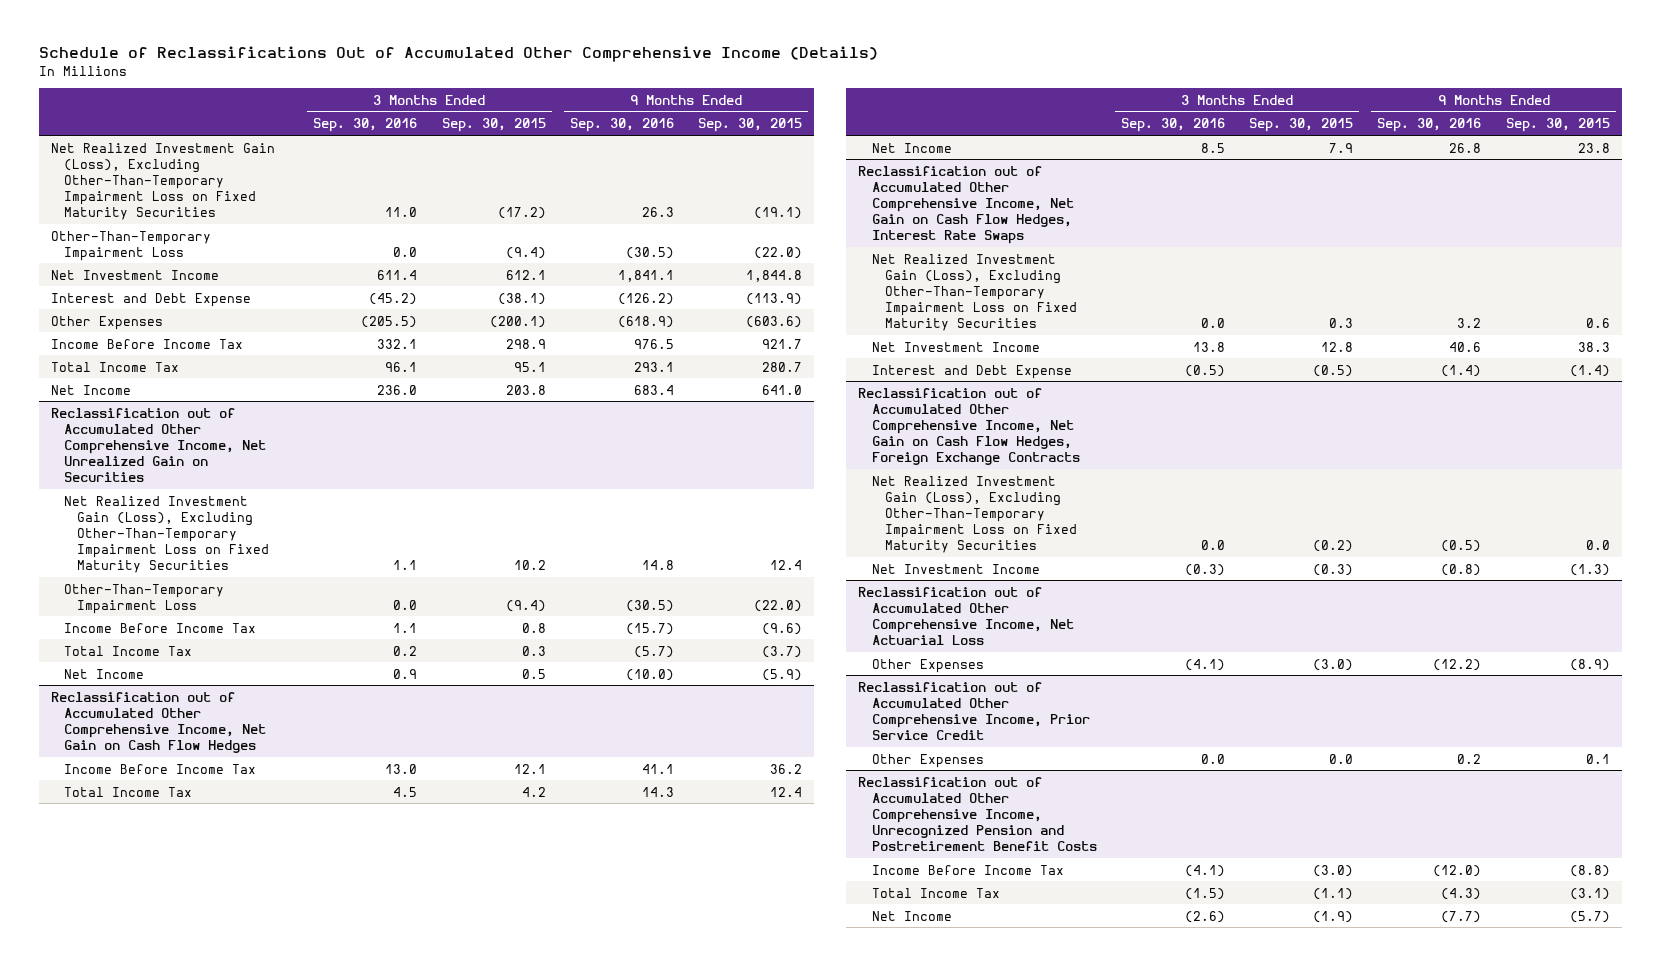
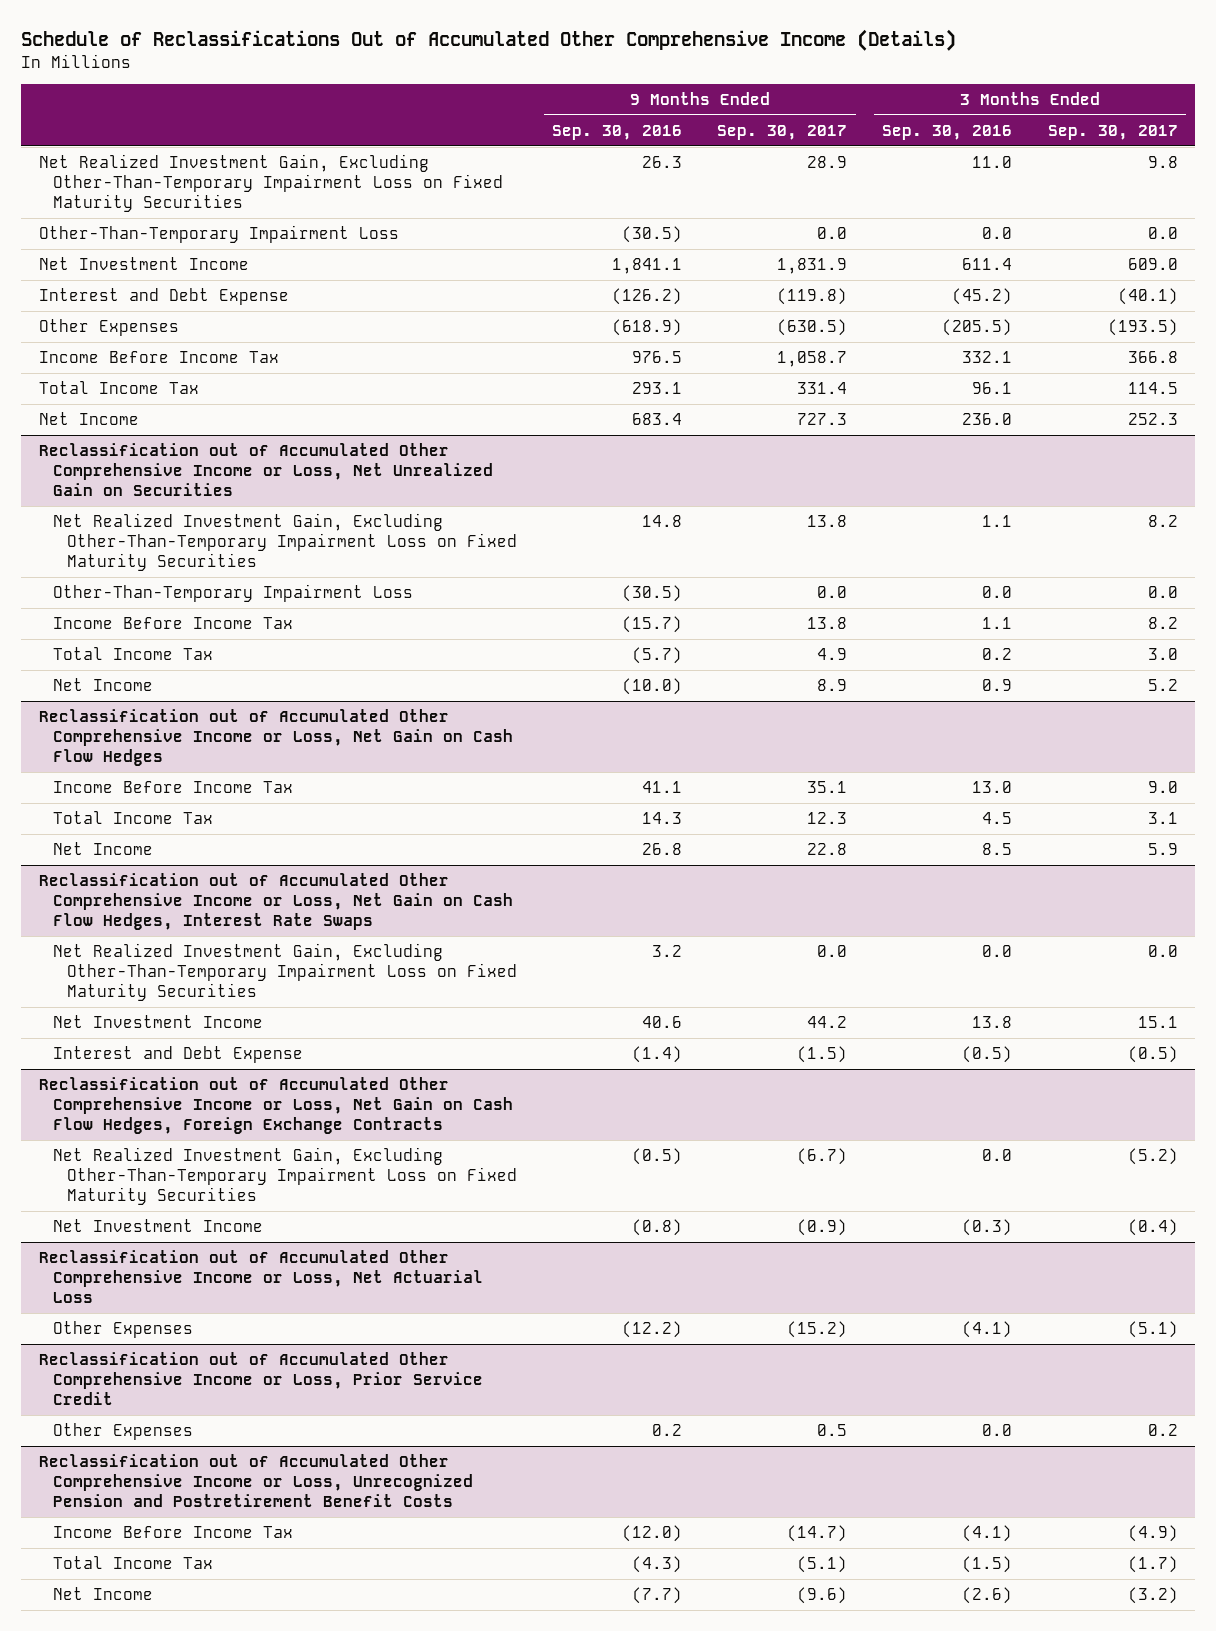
- | 3 Months Ended Sep. 30, 2016 | 3 Months Ended Sep. 30, 2015 | 9 Months Ended Sep. 30, 2016 | 9 Months Ended Sep. 30, 2015
+ | 9 Months Ended Sep. 30, 2016 | 9 Months Ended Sep. 30, 2017 | 3 Months Ended Sep. 30, 2016 | 3 Months Ended Sep. 30, 2017
- Net Realized Investment Gain (Loss), Excluding Other-Than-Temporary Impairment Loss on Fixed Maturity Securities | 11.0 | (17.2) | 26.3 | (19.1)
+ Net Realized Investment Gain, Excluding Other-Than-Temporary Impairment Loss on Fixed Maturity Securities | 26.3 | 28.9 | 11.0 | 9.8
- Reclassification out of Accumulated Other Comprehensive Income, Net Unrealized Gain on Securities
- Net Realized Investment Gain (Loss), Excluding Other-Than-Temporary Impairment Loss on Fixed Maturity Securities | 1.1 | 10.2 | 14.8 | 12.4
+ Reclassification out of Accumulated Other Comprehensive Income or Loss, Net Unrealized Gain on Securities
+ Net Realized Investment Gain, Excluding Other-Than-Temporary Impairment Loss on Fixed Maturity Securities | 14.8 | 13.8 | 1.1 | 8.2
- Reclassification out of Accumulated Other Comprehensive Income, Net Gain on Cash Flow Hedges
+ Reclassification out of Accumulated Other Comprehensive Income or Loss, Net Gain on Cash Flow Hedges
- Reclassification out of Accumulated Other Comprehensive Income, Net Gain on Cash Flow Hedges, Interest Rate Swaps
- Net Realized Investment Gain (Loss), Excluding Other-Than-Temporary Impairment Loss on Fixed Maturity Securities | 0.0 | 0.3 | 3.2 | 0.6
+ Reclassification out of Accumulated Other Comprehensive Income or Loss, Net Gain on Cash Flow Hedges, Interest Rate Swaps
+ Net Realized Investment Gain, Excluding Other-Than-Temporary Impairment Loss on Fixed Maturity Securities | 3.2 | 0.0 | 0.0 | 0.0
- Reclassification out of Accumulated Other Comprehensive Income, Net Gain on Cash Flow Hedges, Foreign Exchange Contracts
- Net Realized Investment Gain (Loss), Excluding Other-Than-Temporary Impairment Loss on Fixed Maturity Securities | 0.0 | (0.2) | (0.5) | 0.0
+ Reclassification out of Accumulated Other Comprehensive Income or Loss, Net Gain on Cash Flow Hedges, Foreign Exchange Contracts
+ Net Realized Investment Gain, Excluding Other-Than-Temporary Impairment Loss on Fixed Maturity Securities | (0.5) | (6.7) | 0.0 | (5.2)
- Reclassification out of Accumulated Other Comprehensive Income, Net Actuarial Loss
+ Reclassification out of Accumulated Other Comprehensive Income or Loss, Net Actuarial Loss
- Reclassification out of Accumulated Other Comprehensive Income, Prior Service Credit
+ Reclassification out of Accumulated Other Comprehensive Income or Loss, Prior Service Credit
- Reclassification out of Accumulated Other Comprehensive Income, Unrecognized Pension and Postretirement Benefit Costs
+ Reclassification out of Accumulated Other Comprehensive Income or Loss, Unrecognized Pension and Postretirement Benefit Costs

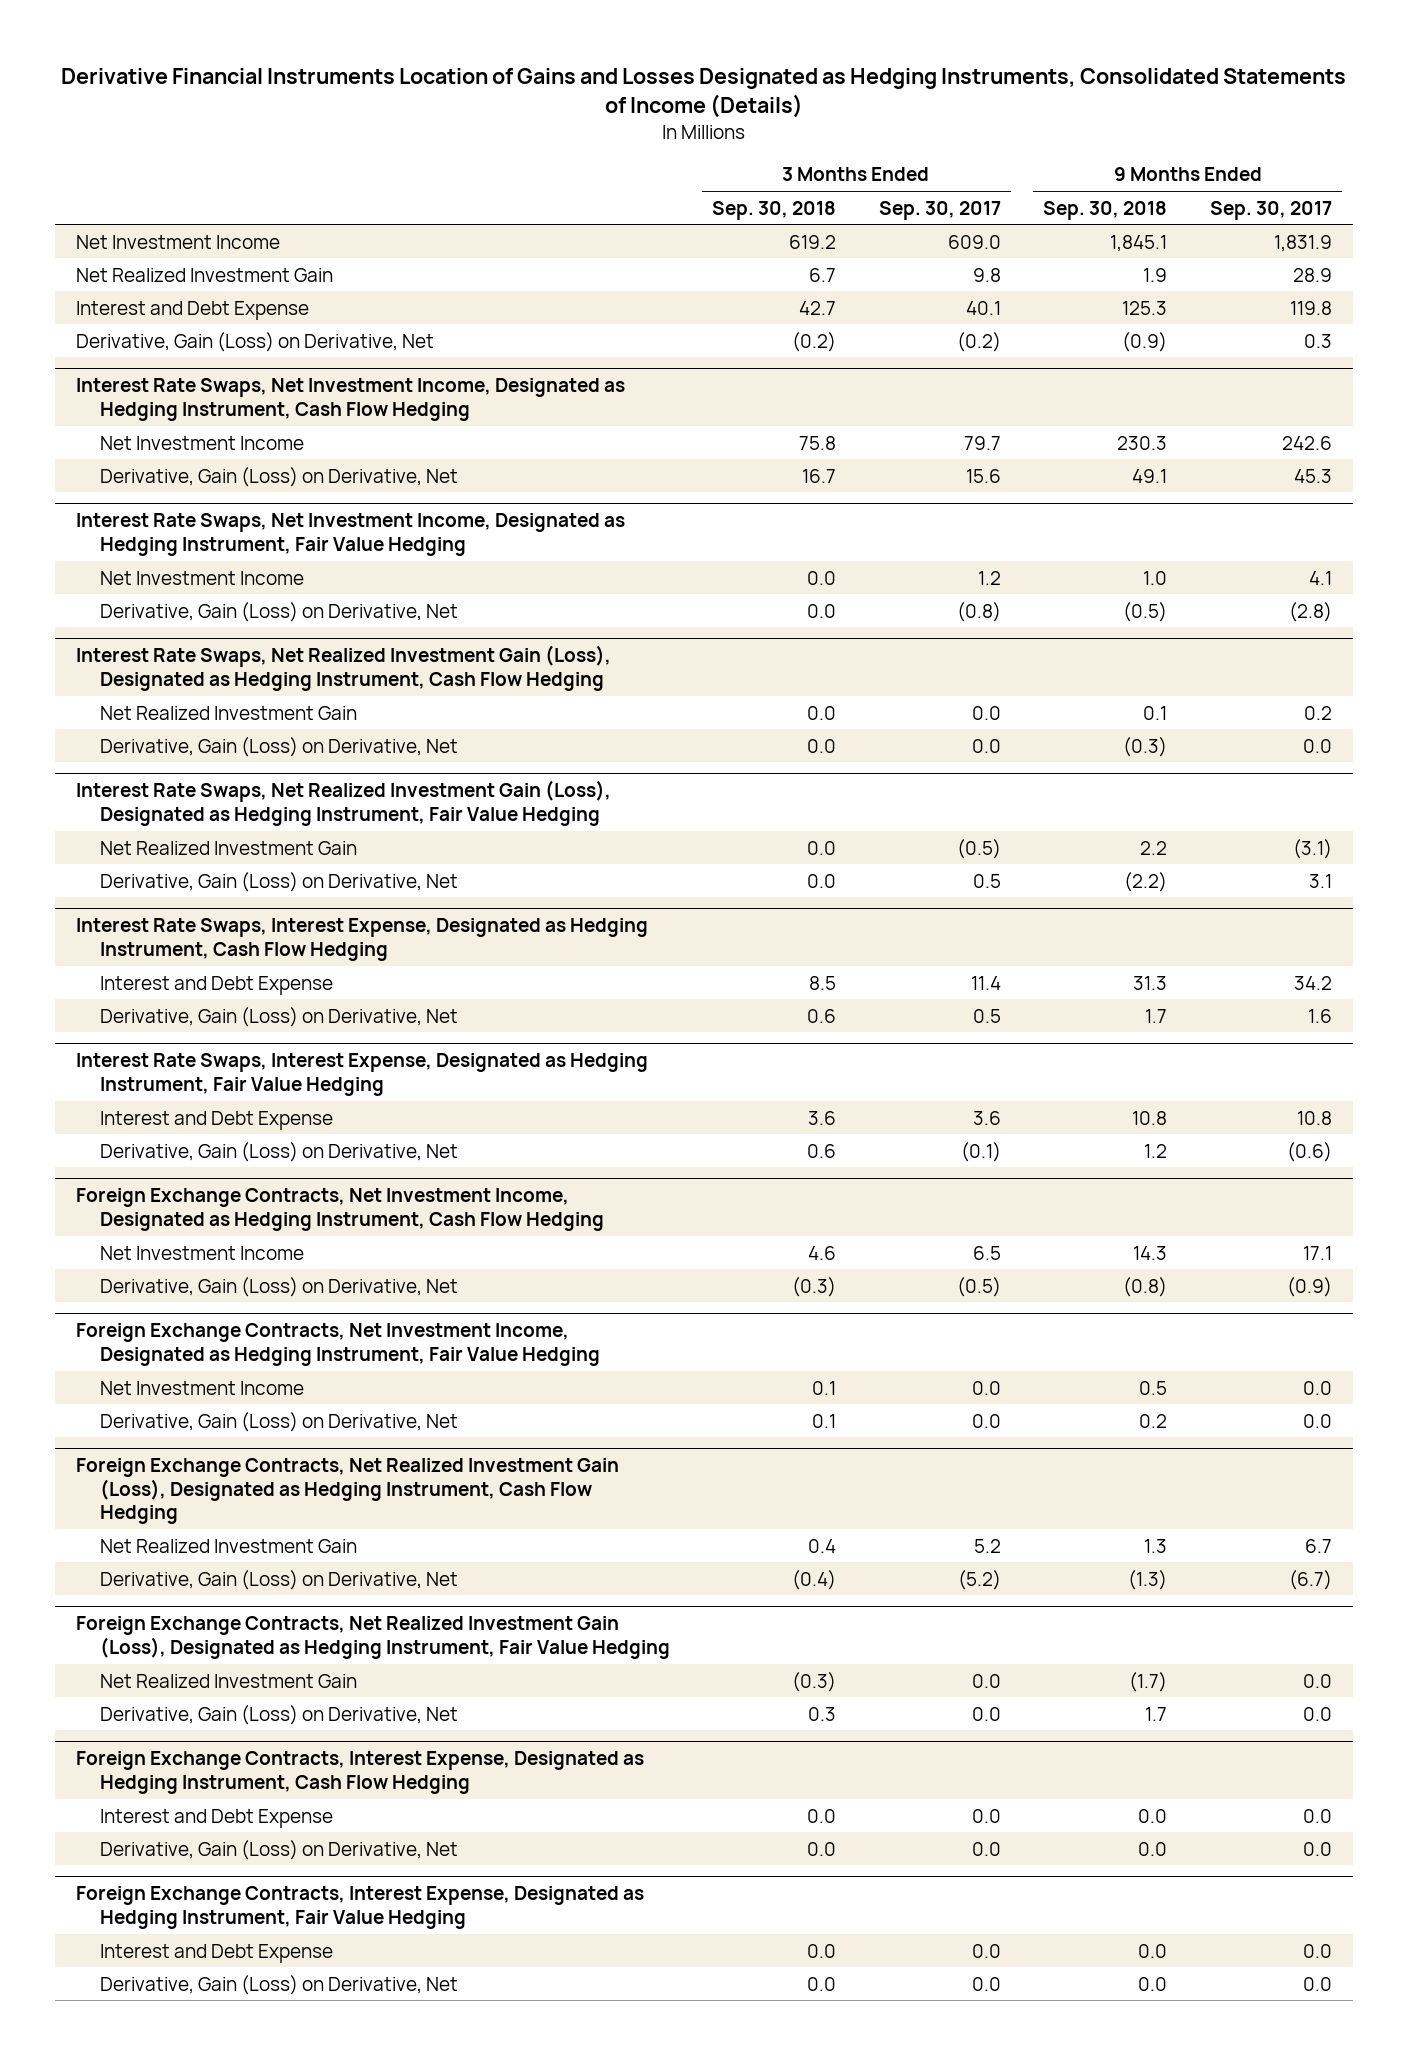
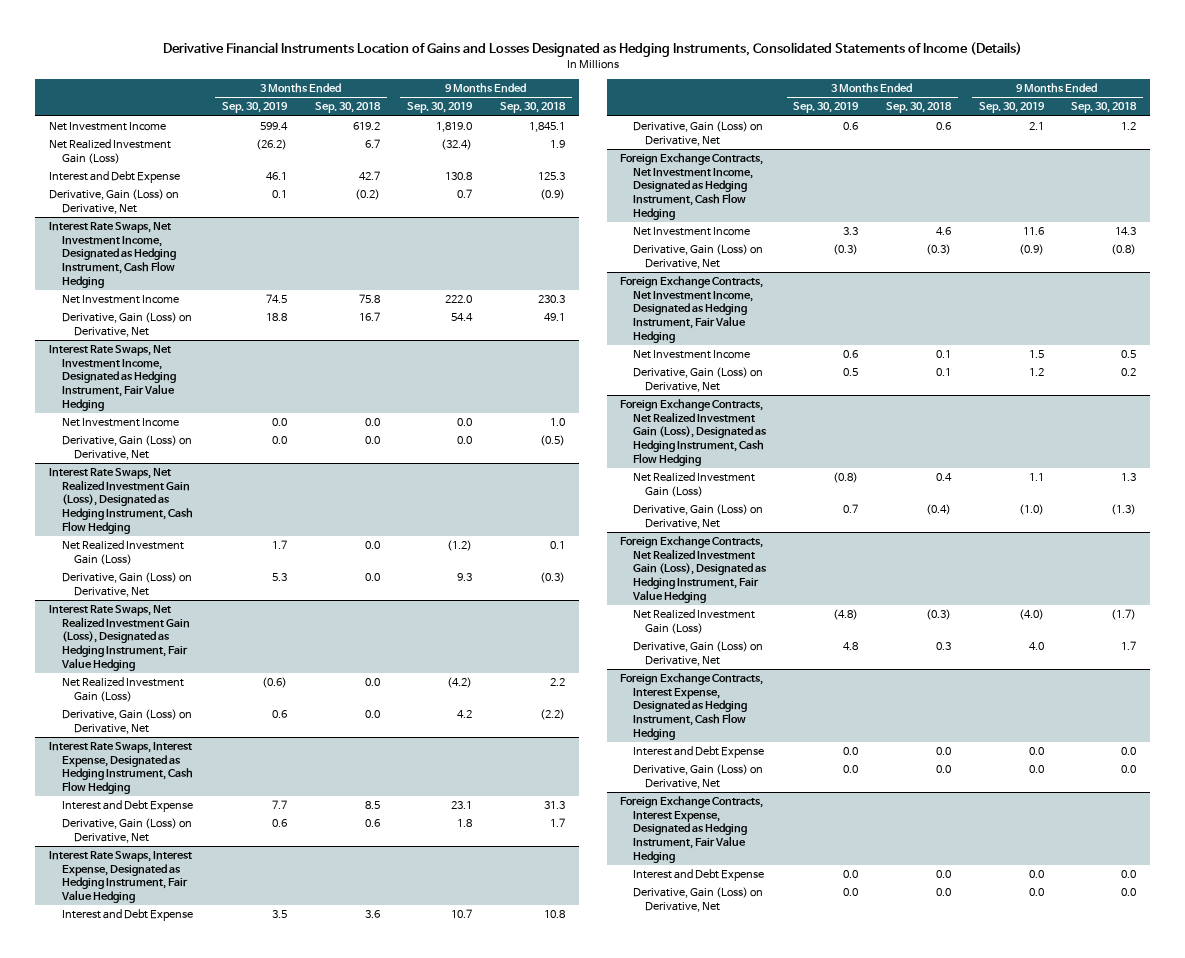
- | 3 Months Ended Sep. 30, 2018 | 3 Months Ended Sep. 30, 2017 | 9 Months Ended Sep. 30, 2018 | 9 Months Ended Sep. 30, 2017
+ | 3 Months Ended Sep. 30, 2019 | 3 Months Ended Sep. 30, 2018 | 9 Months Ended Sep. 30, 2019 | 9 Months Ended Sep. 30, 2018
- Net Realized Investment Gain | 6.7 | 9.8 | 1.9 | 28.9
+ Net Realized Investment Gain (Loss) | (26.2) | 6.7 | (32.4) | 1.9
@ Interest Rate Swaps, Net Realized Investment Gain (Loss), Designated as Hedging Instrument, Cash Flow Hedging
- Net Realized Investment Gain | 0.0 | 0.0 | 0.1 | 0.2
+ Net Realized Investment Gain (Loss) | 1.7 | 0.0 | (1.2) | 0.1
@ Interest Rate Swaps, Net Realized Investment Gain (Loss), Designated as Hedging Instrument, Fair Value Hedging
- Net Realized Investment Gain | 0.0 | (0.5) | 2.2 | (3.1)
+ Net Realized Investment Gain (Loss) | (0.6) | 0.0 | (4.2) | 2.2
@ Foreign Exchange Contracts, Net Realized Investment Gain (Loss), Designated as Hedging Instrument, Cash Flow Hedging
- Net Realized Investment Gain | 0.4 | 5.2 | 1.3 | 6.7
+ Net Realized Investment Gain (Loss) | (0.8) | 0.4 | 1.1 | 1.3
@ Foreign Exchange Contracts, Net Realized Investment Gain (Loss), Designated as Hedging Instrument, Fair Value Hedging
- Net Realized Investment Gain | (0.3) | 0.0 | (1.7) | 0.0
+ Net Realized Investment Gain (Loss) | (4.8) | (0.3) | (4.0) | (1.7)

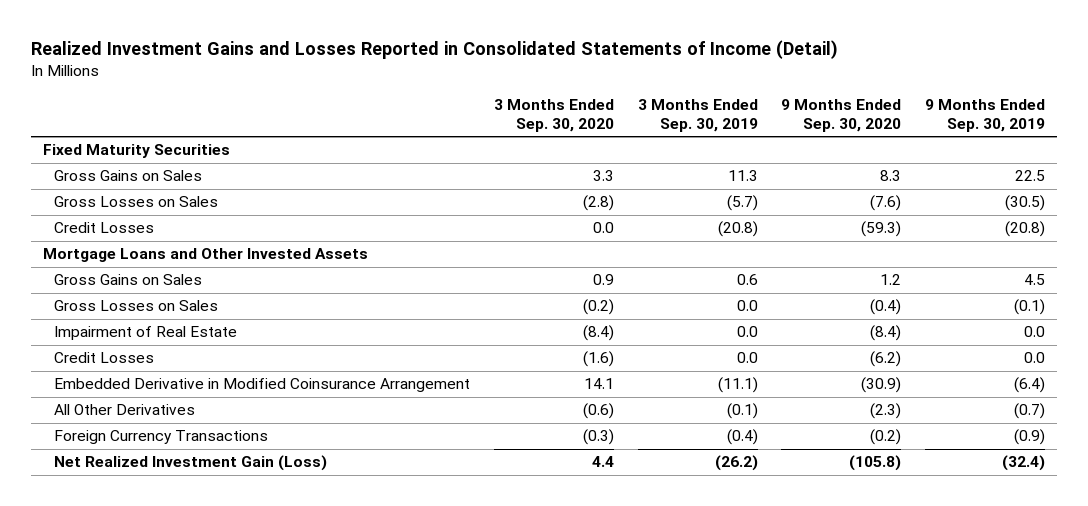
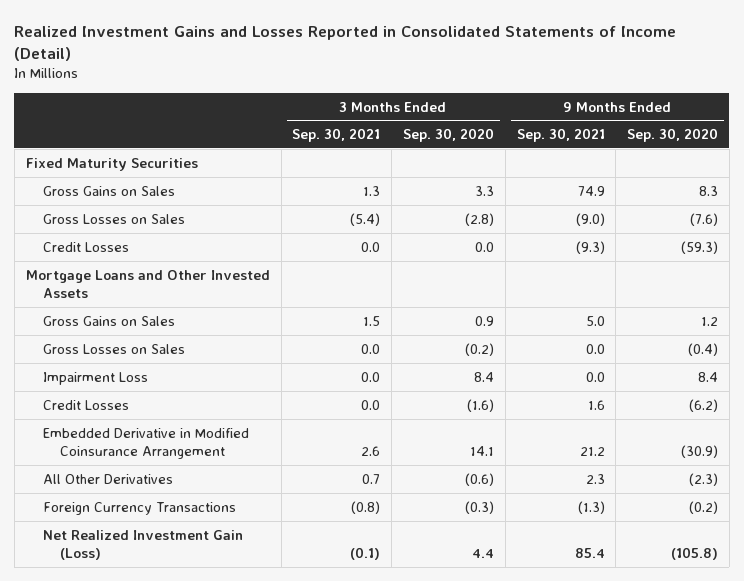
- | 3 Months Ended Sep. 30, 2020 | 3 Months Ended Sep. 30, 2019 | 9 Months Ended Sep. 30, 2020 | 9 Months Ended Sep. 30, 2019
+ | 3 Months Ended Sep. 30, 2021 | 3 Months Ended Sep. 30, 2020 | 9 Months Ended Sep. 30, 2021 | 9 Months Ended Sep. 30, 2020
- Impairment of Real Estate | (8.4) | 0.0 | (8.4) | 0.0
+ Impairment Loss | 0.0 | 8.4 | 0.0 | 8.4

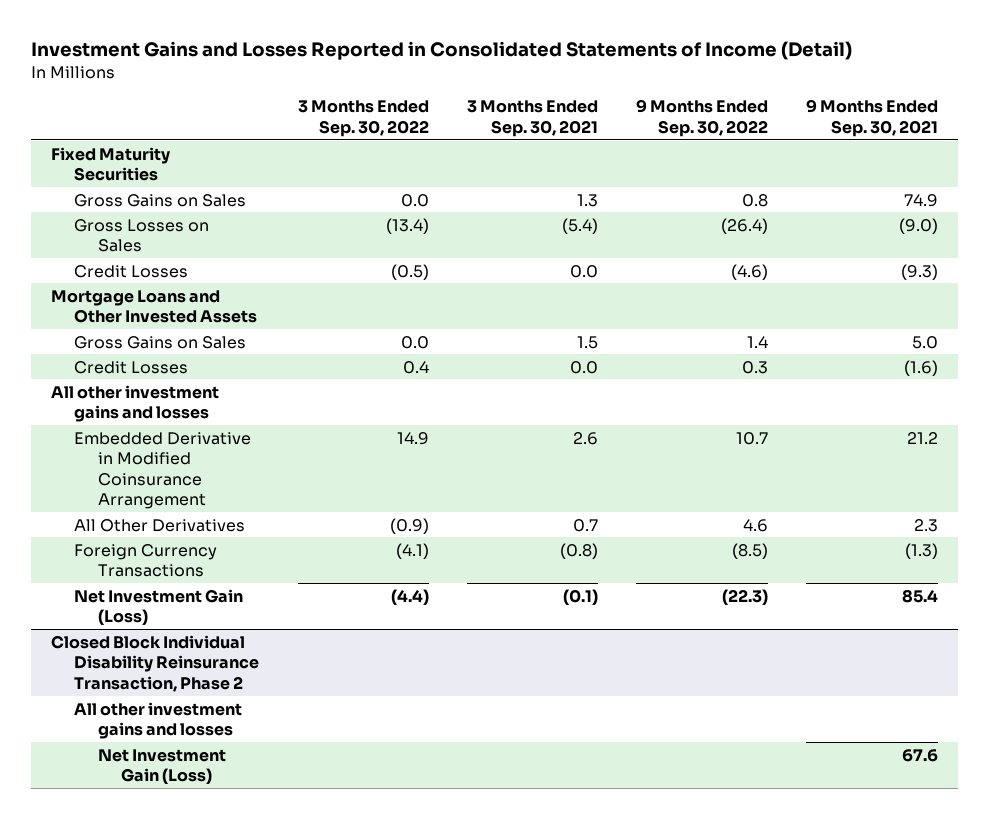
- Realized Investment Gains and Losses Reported in Consolidated Statements of Income (Detail)
+ Investment Gains and Losses Reported in Consolidated Statements of Income (Detail)
- | 3 Months Ended Sep. 30, 2021 | 3 Months Ended Sep. 30, 2020 | 9 Months Ended Sep. 30, 2021 | 9 Months Ended Sep. 30, 2020
+ | 3 Months Ended Sep. 30, 2022 | 3 Months Ended Sep. 30, 2021 | 9 Months Ended Sep. 30, 2022 | 9 Months Ended Sep. 30, 2021
- Gross Losses on Sales | 0.0 | (0.2) | 0.0 | (0.4)
- Impairment Loss | 0.0 | 8.4 | 0.0 | 8.4
- Credit Losses | 0.0 | (1.6) | 1.6 | (6.2)
+ Credit Losses | 0.4 | 0.0 | 0.3 | (1.6)
+ All other investment gains and losses
- Net Realized Investment Gain (Loss) | (0.1) | 4.4 | 85.4 | (105.8)
+ Net Investment Gain (Loss) | (4.4) | (0.1) | (22.3) | 85.4
+ Closed Block Individual Disability Reinsurance Transaction, Phase 2
+ All other investment gains and losses
+ Net Investment Gain (Loss) | | | | 67.6

